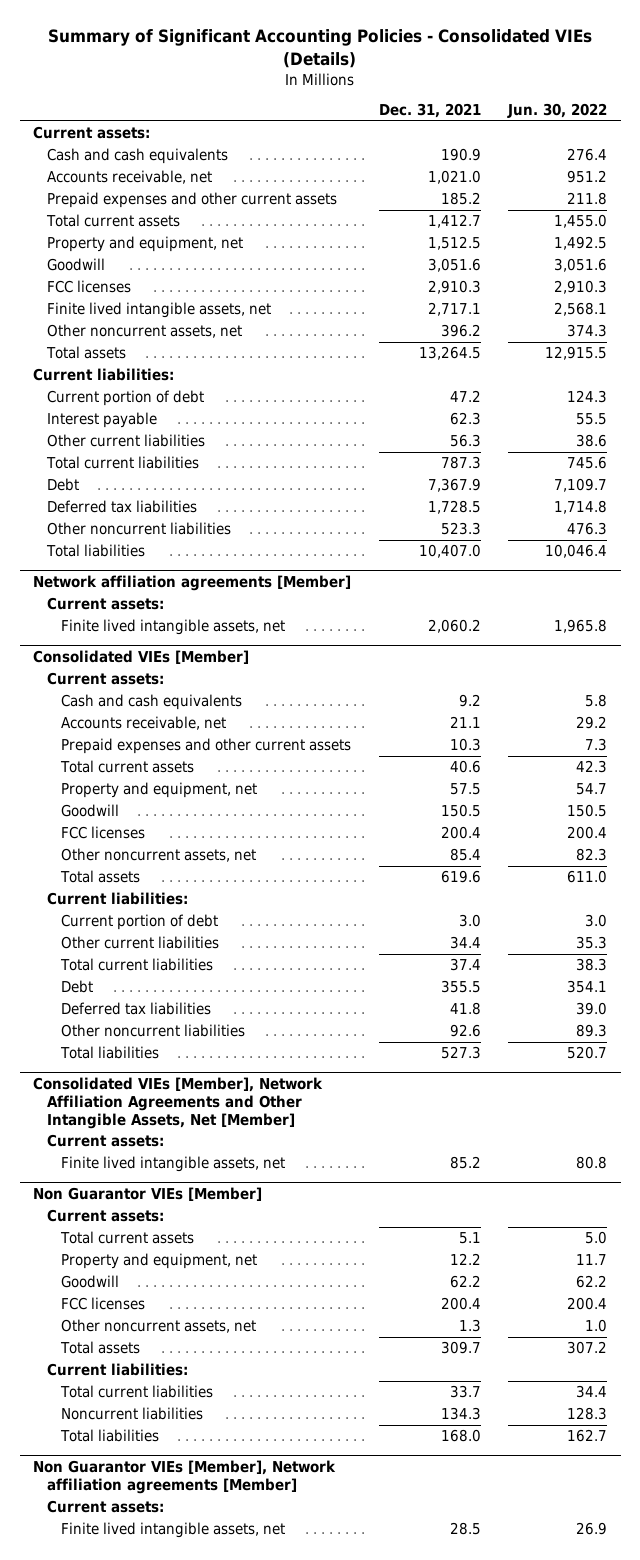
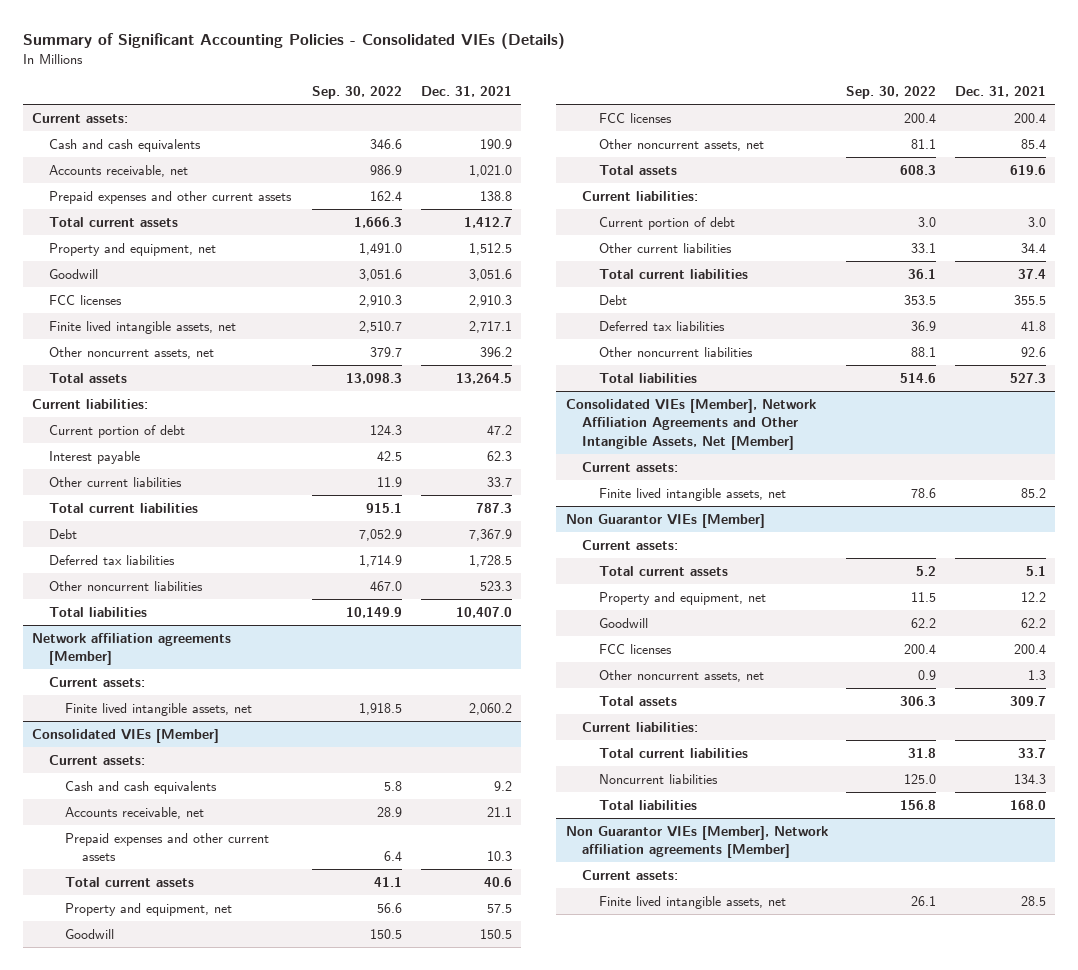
- | Dec. 31, 2021 | Jun. 30, 2022
+ | Sep. 30, 2022 | Dec. 31, 2021
- Prepaid expenses and other current assets | 185.2 | 211.8
+ Prepaid expenses and other current assets | 162.4 | 138.8
- Other current liabilities | 56.3 | 38.6
+ Other current liabilities | 11.9 | 33.7

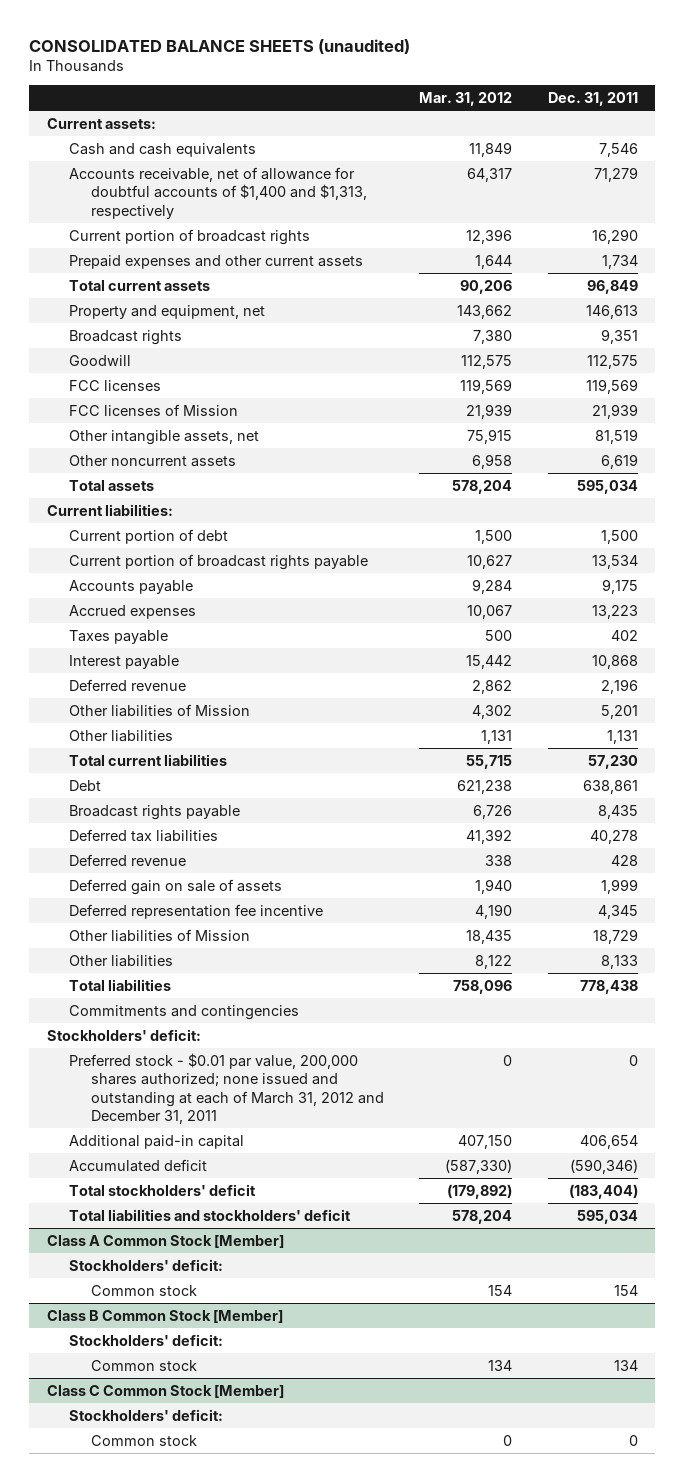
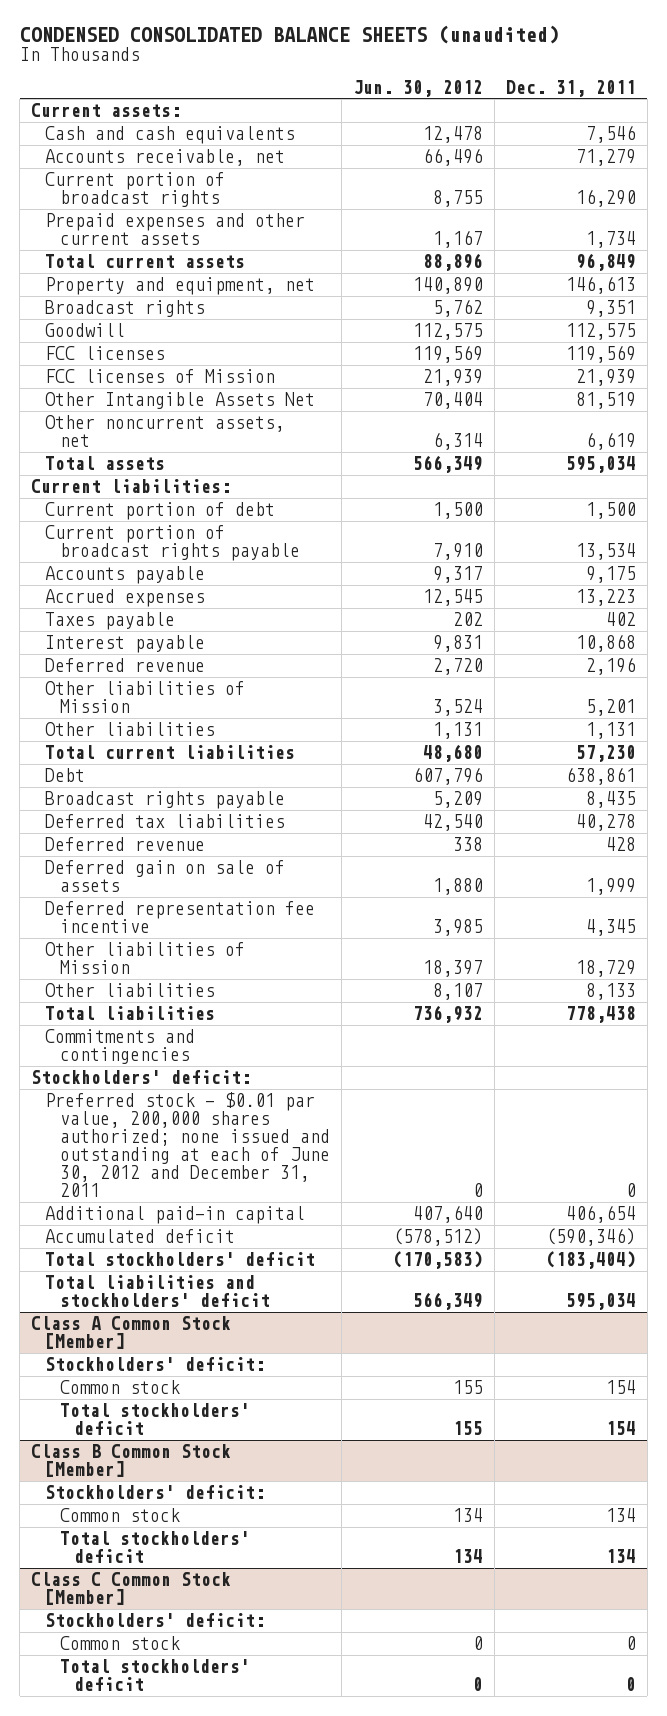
- CONSOLIDATED BALANCE SHEETS (unaudited)
+ CONDENSED CONSOLIDATED BALANCE SHEETS (unaudited)
- | Mar. 31, 2012 | Dec. 31, 2011
+ | Jun. 30, 2012 | Dec. 31, 2011
- Accounts receivable, net of allowance for doubtful accounts of $1,400 and $1,313, respectively | 64,317 | 71,279
+ Accounts receivable, net | 66,496 | 71,279
- Other intangible assets, net | 75,915 | 81,519
- Other noncurrent assets | 6,958 | 6,619
+ Other Intangible Assets Net | 70,404 | 81,519
+ Other noncurrent assets, net | 6,314 | 6,619
- Preferred stock - $0.01 par value, 200,000 shares authorized; none issued and outstanding at each of March 31, 2012 and December 31, 2011 | 0 | 0
+ Preferred stock - $0.01 par value, 200,000 shares authorized; none issued and outstanding at each of June 30, 2012 and December 31, 2011 | 0 | 0
@ Class A Common Stock [Member]
+ Total stockholders' deficit | 155 | 154
@ Class B Common Stock [Member]
+ Total stockholders' deficit | 134 | 134
@ Class C Common Stock [Member]
+ Total stockholders' deficit | 0 | 0

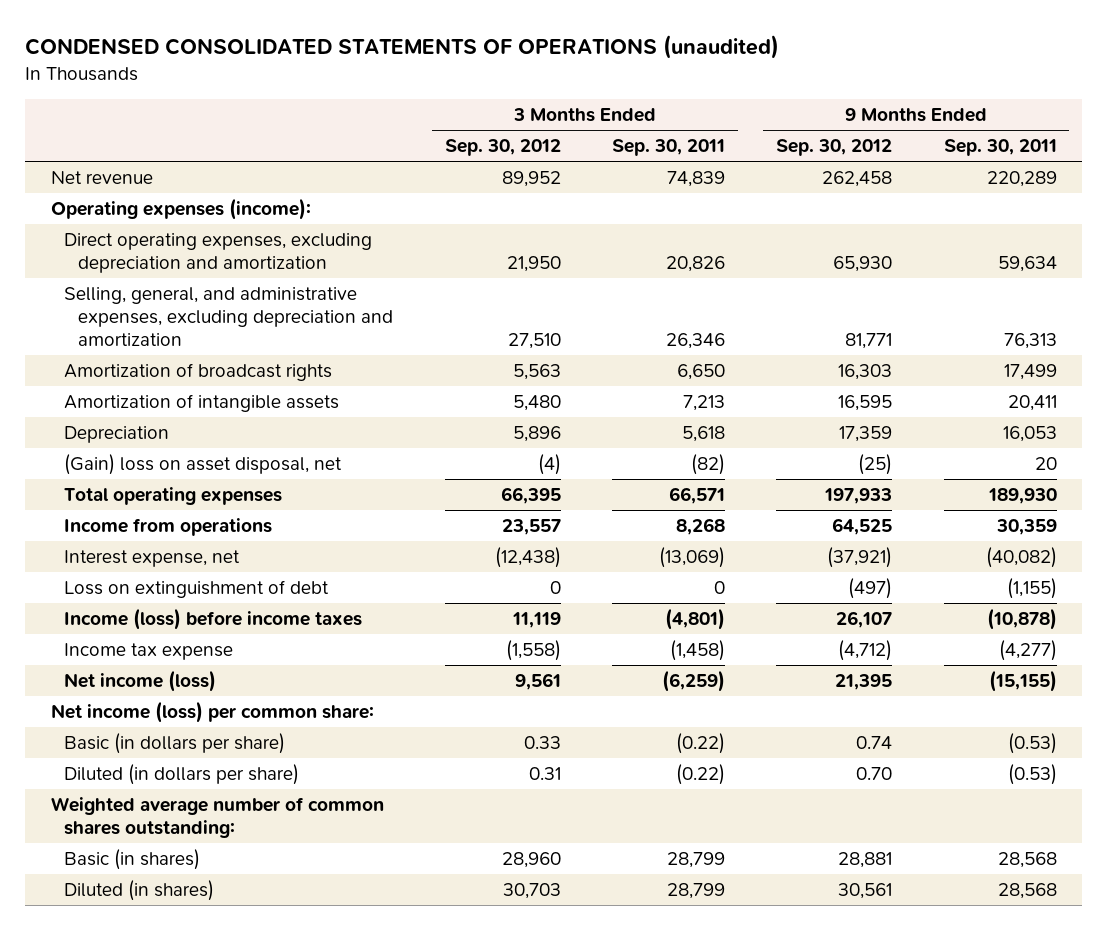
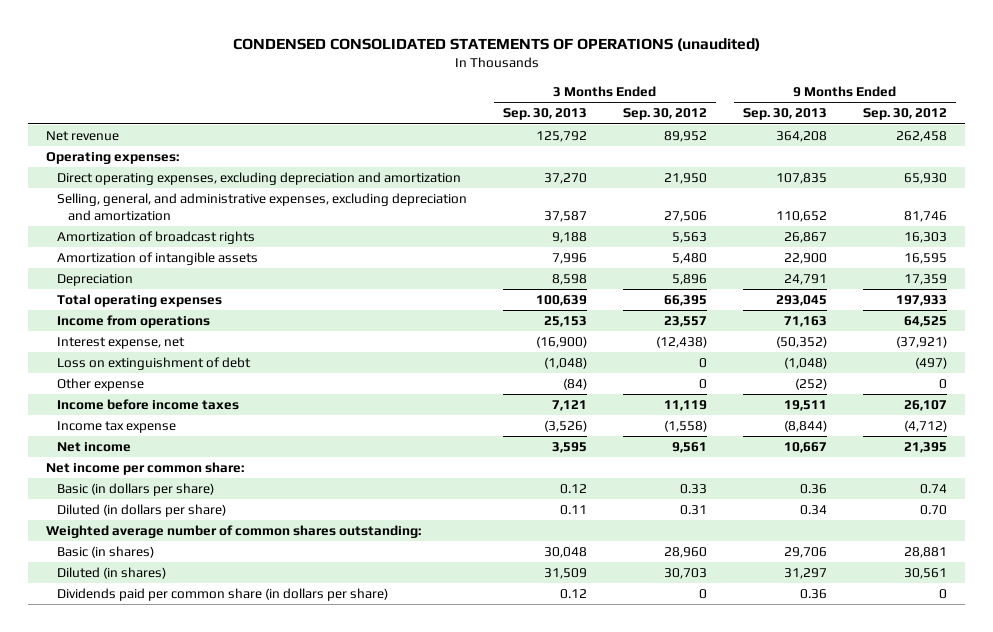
- | 3 Months Ended Sep. 30, 2012 | 3 Months Ended Sep. 30, 2011 | 9 Months Ended Sep. 30, 2012 | 9 Months Ended Sep. 30, 2011
+ | 3 Months Ended Sep. 30, 2013 | 3 Months Ended Sep. 30, 2012 | 9 Months Ended Sep. 30, 2013 | 9 Months Ended Sep. 30, 2012
- Operating expenses (income):
+ Operating expenses:
- Selling, general, and administrative expenses, excluding depreciation and amortization | 27,510 | 26,346 | 81,771 | 76,313
+ Selling, general, and administrative expenses, excluding depreciation and amortization | 37,587 | 27,506 | 110,652 | 81,746
- (Gain) loss on asset disposal, net | (4) | (82) | (25) | 20
- Income (loss) before income taxes | 11,119 | (4,801) | 26,107 | (10,878)
+ Other expense | (84) | 0 | (252) | 0
+ Income before income taxes | 7,121 | 11,119 | 19,511 | 26,107
- Net income (loss) | 9,561 | (6,259) | 21,395 | (15,155)
- Net income (loss) per common share:
+ Net income | 3,595 | 9,561 | 10,667 | 21,395
+ Net income per common share:
+ Dividends paid per common share (in dollars per share) | 0.12 | 0 | 0.36 | 0

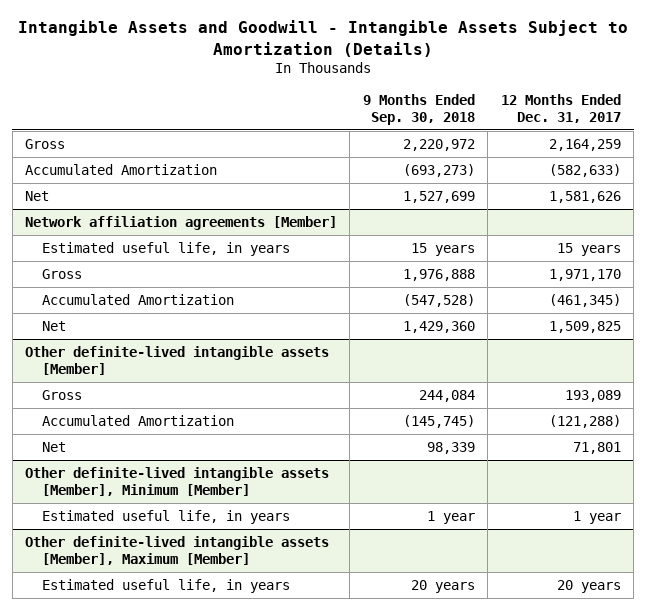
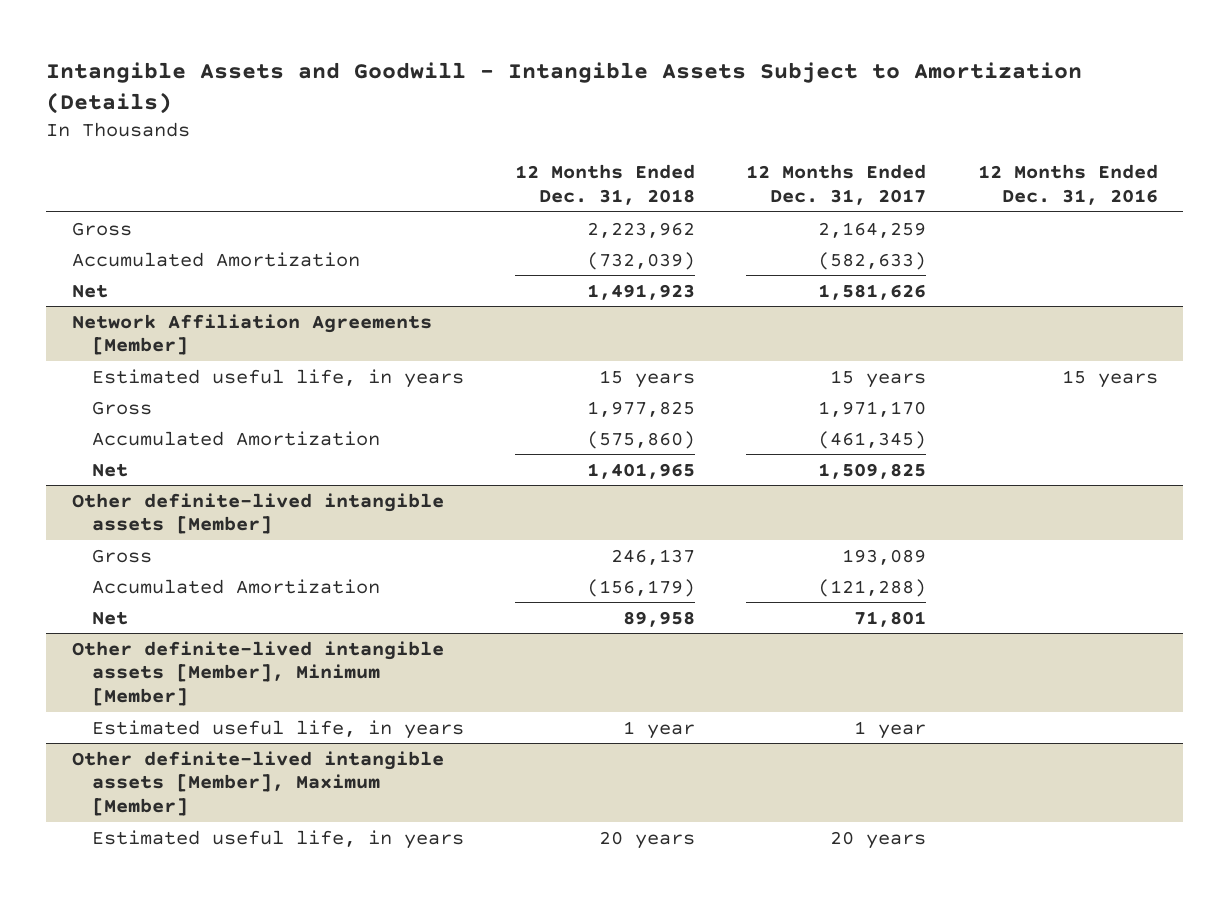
- | 9 Months Ended Sep. 30, 2018 | 12 Months Ended Dec. 31, 2017
+ | 12 Months Ended Dec. 31, 2018 | 12 Months Ended Dec. 31, 2017 | 12 Months Ended Dec. 31, 2016
- Network affiliation agreements [Member]
+ Network Affiliation Agreements [Member]

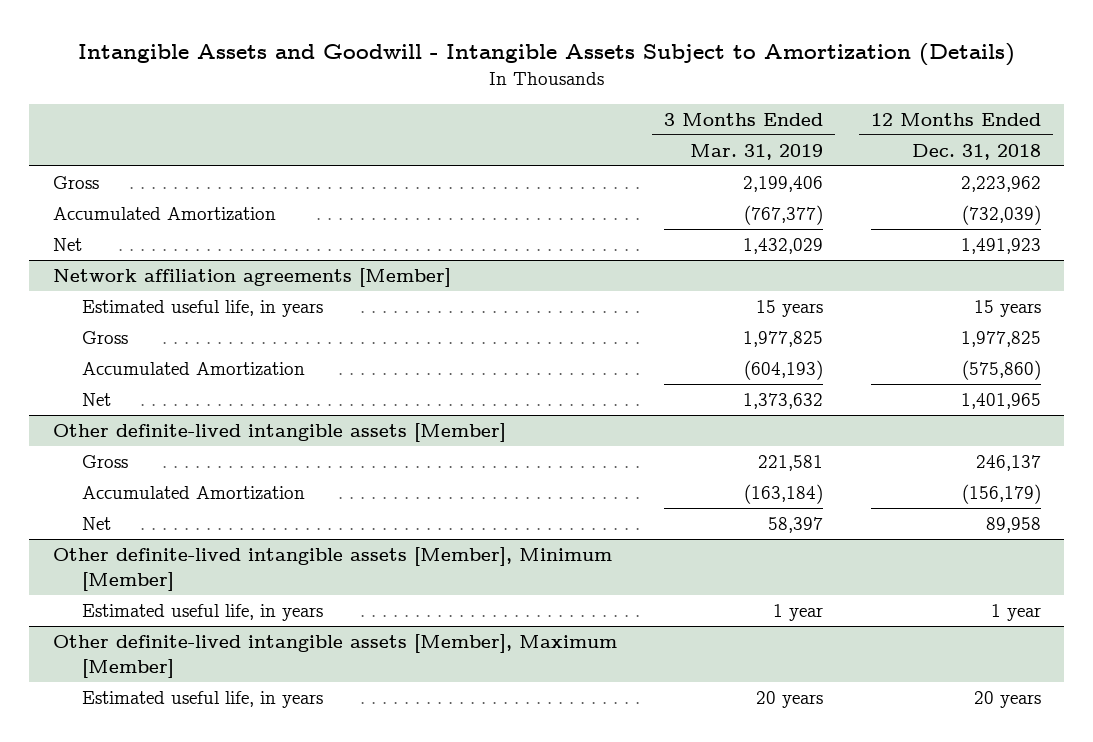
- | 12 Months Ended Dec. 31, 2018 | 12 Months Ended Dec. 31, 2017 | 12 Months Ended Dec. 31, 2016
+ | 3 Months Ended Mar. 31, 2019 | 12 Months Ended Dec. 31, 2018
- Network Affiliation Agreements [Member]
+ Network affiliation agreements [Member]

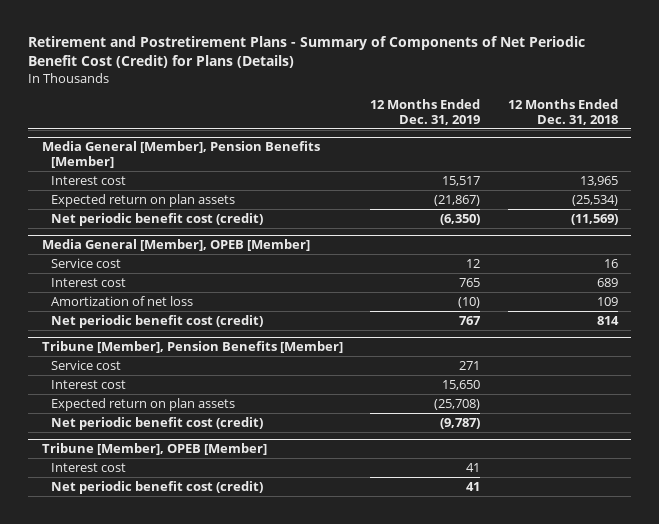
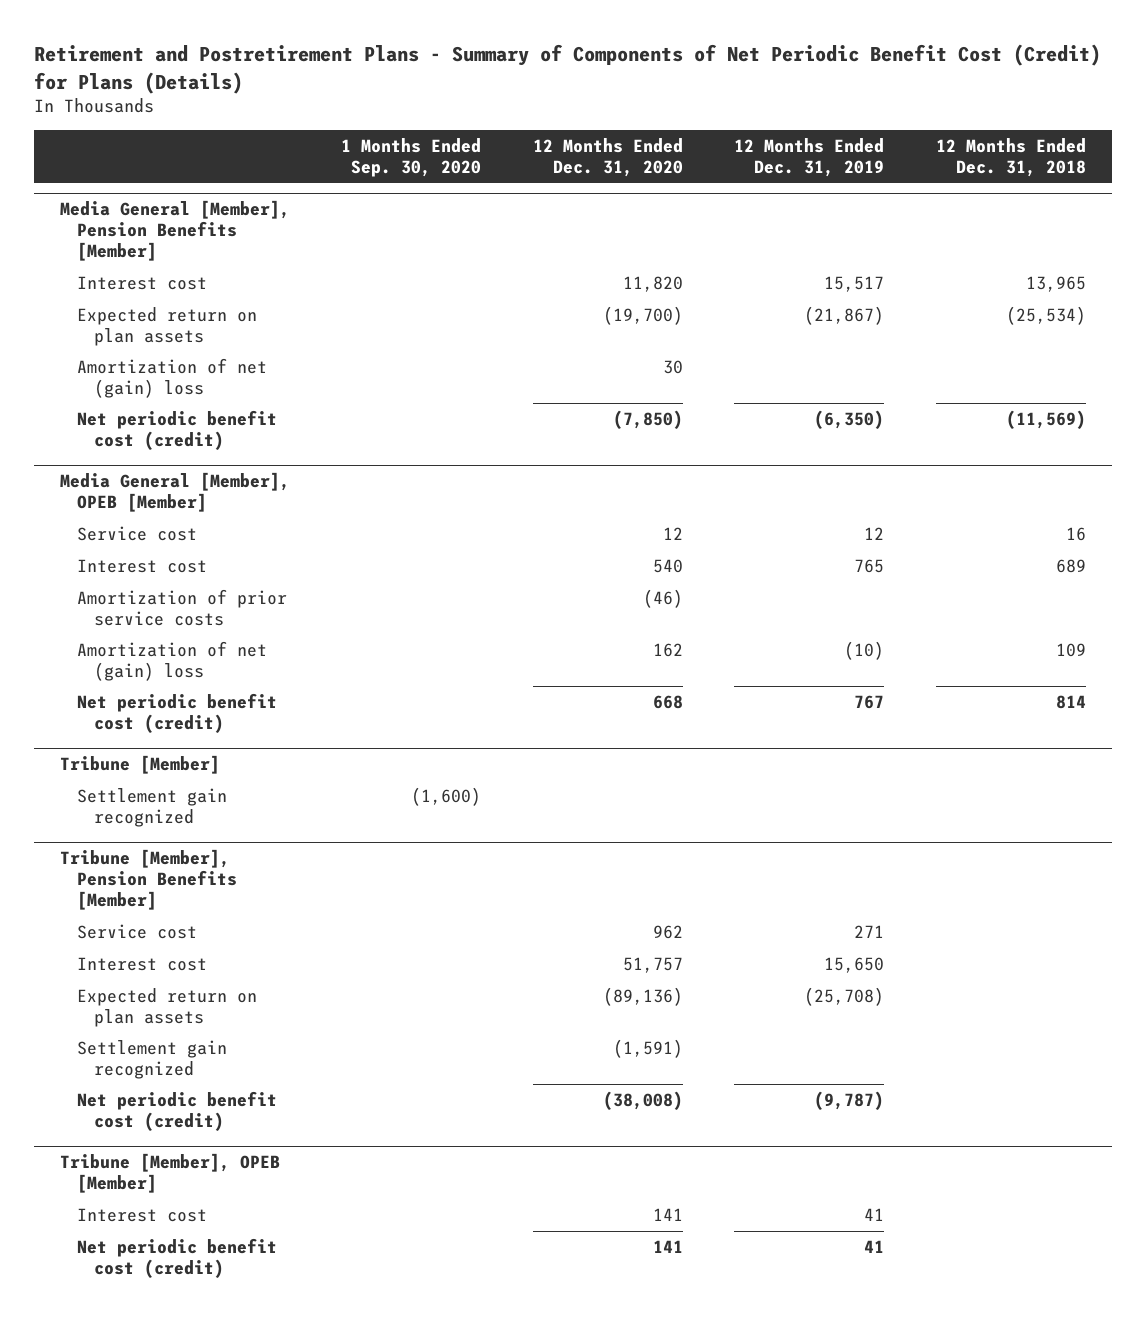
- | 12 Months Ended Dec. 31, 2019 | 12 Months Ended Dec. 31, 2018
+ | 1 Months Ended Sep. 30, 2020 | 12 Months Ended Dec. 31, 2020 | 12 Months Ended Dec. 31, 2019 | 12 Months Ended Dec. 31, 2018
@ Media General [Member], Pension Benefits [Member]
+ Amortization of net (gain) loss | | 30 | |
@ Media General [Member], OPEB [Member]
- Amortization of net loss | (10) | 109
+ Amortization of prior service costs | | (46) | |
+ Amortization of net (gain) loss | | 162 | (10) | 109
+ Tribune [Member]
+ Settlement gain recognized | (1,600) | | |
@ Tribune [Member], Pension Benefits [Member]
+ Settlement gain recognized | | (1,591) | |

